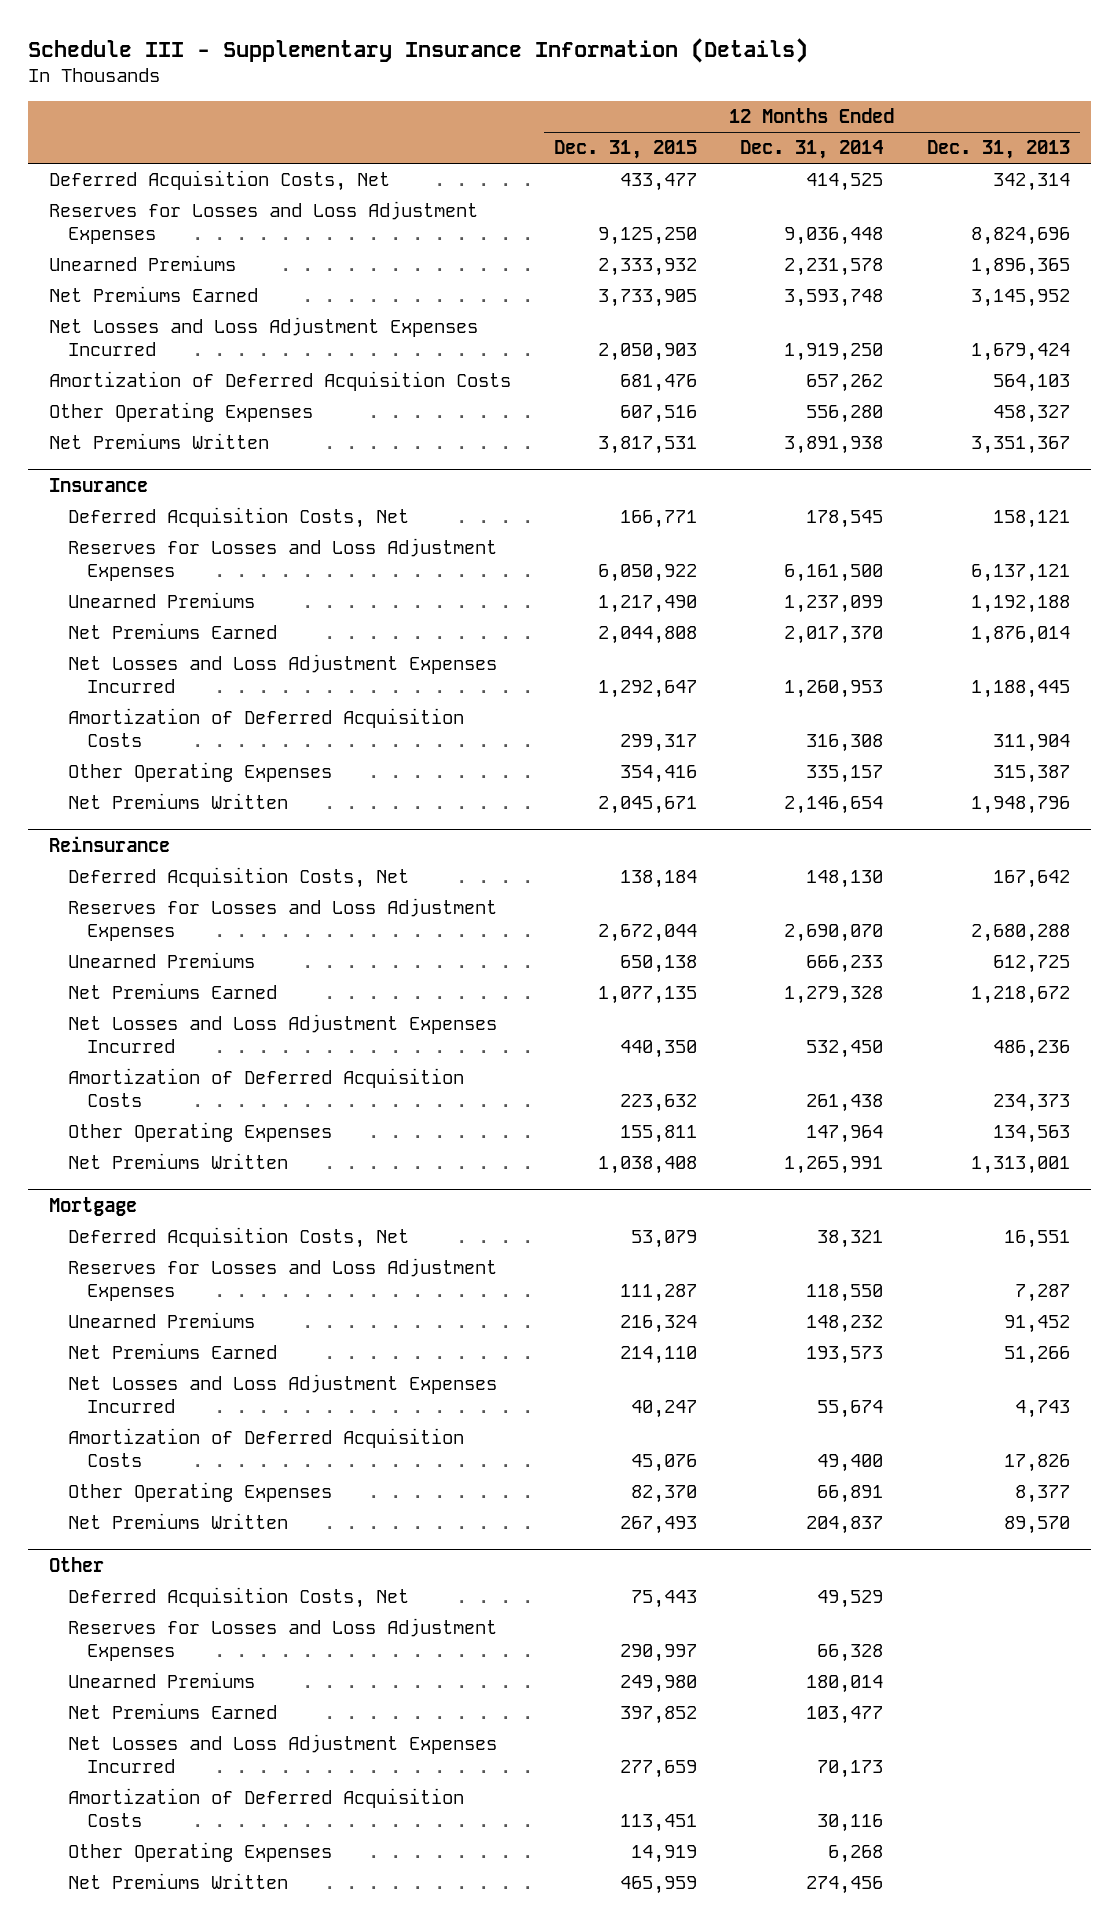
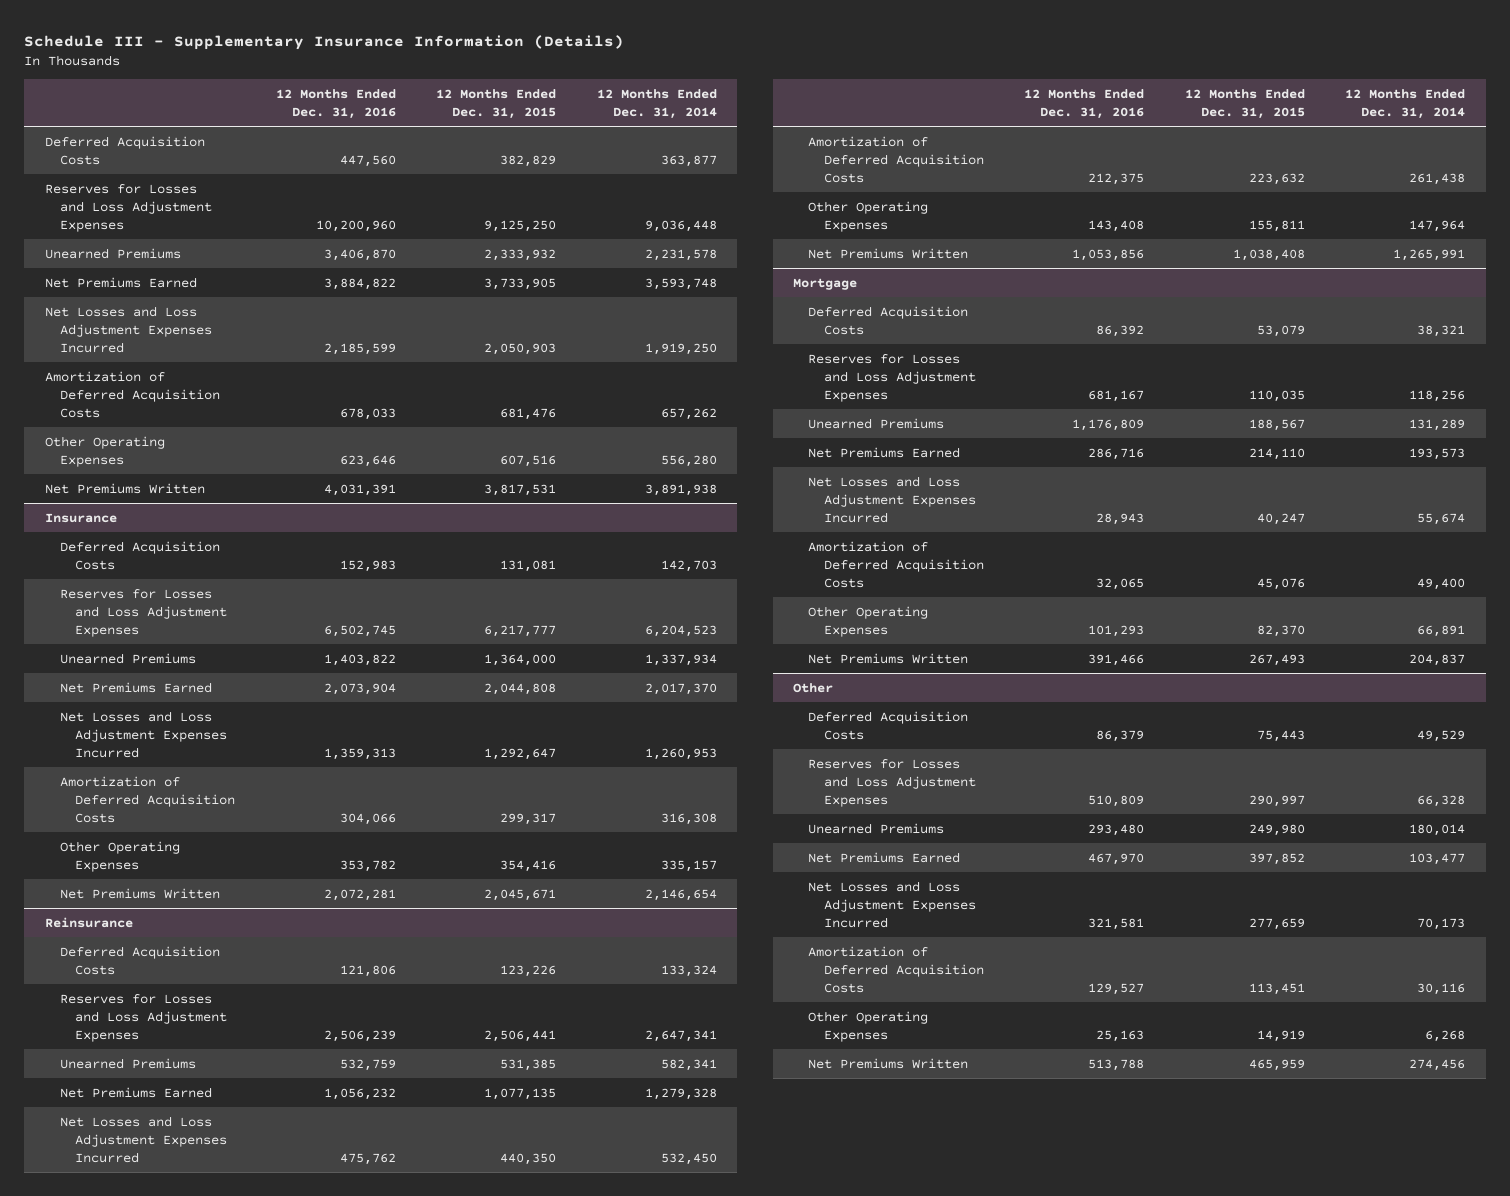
- | 12 Months Ended Dec. 31, 2015 | 12 Months Ended Dec. 31, 2014 | 12 Months Ended Dec. 31, 2013
+ | 12 Months Ended Dec. 31, 2016 | 12 Months Ended Dec. 31, 2015 | 12 Months Ended Dec. 31, 2014
- Deferred Acquisition Costs, Net | 433,477 | 414,525 | 342,314
+ Deferred Acquisition Costs | 447,560 | 382,829 | 363,877
@ Insurance
- Deferred Acquisition Costs, Net | 166,771 | 178,545 | 158,121
- Reserves for Losses and Loss Adjustment Expenses | 6,050,922 | 6,161,500 | 6,137,121
- Unearned Premiums | 1,217,490 | 1,237,099 | 1,192,188
+ Deferred Acquisition Costs | 152,983 | 131,081 | 142,703
+ Reserves for Losses and Loss Adjustment Expenses | 6,502,745 | 6,217,777 | 6,204,523
+ Unearned Premiums | 1,403,822 | 1,364,000 | 1,337,934
@ Reinsurance
- Deferred Acquisition Costs, Net | 138,184 | 148,130 | 167,642
- Reserves for Losses and Loss Adjustment Expenses | 2,672,044 | 2,690,070 | 2,680,288
- Unearned Premiums | 650,138 | 666,233 | 612,725
+ Deferred Acquisition Costs | 121,806 | 123,226 | 133,324
+ Reserves for Losses and Loss Adjustment Expenses | 2,506,239 | 2,506,441 | 2,647,341
+ Unearned Premiums | 532,759 | 531,385 | 582,341
@ Mortgage
- Deferred Acquisition Costs, Net | 53,079 | 38,321 | 16,551
- Reserves for Losses and Loss Adjustment Expenses | 111,287 | 118,550 | 7,287
- Unearned Premiums | 216,324 | 148,232 | 91,452
+ Deferred Acquisition Costs | 86,392 | 53,079 | 38,321
+ Reserves for Losses and Loss Adjustment Expenses | 681,167 | 110,035 | 118,256
+ Unearned Premiums | 1,176,809 | 188,567 | 131,289
@ Other
- Deferred Acquisition Costs, Net | 75,443 | 49,529 |
+ Deferred Acquisition Costs | 86,379 | 75,443 | 49,529

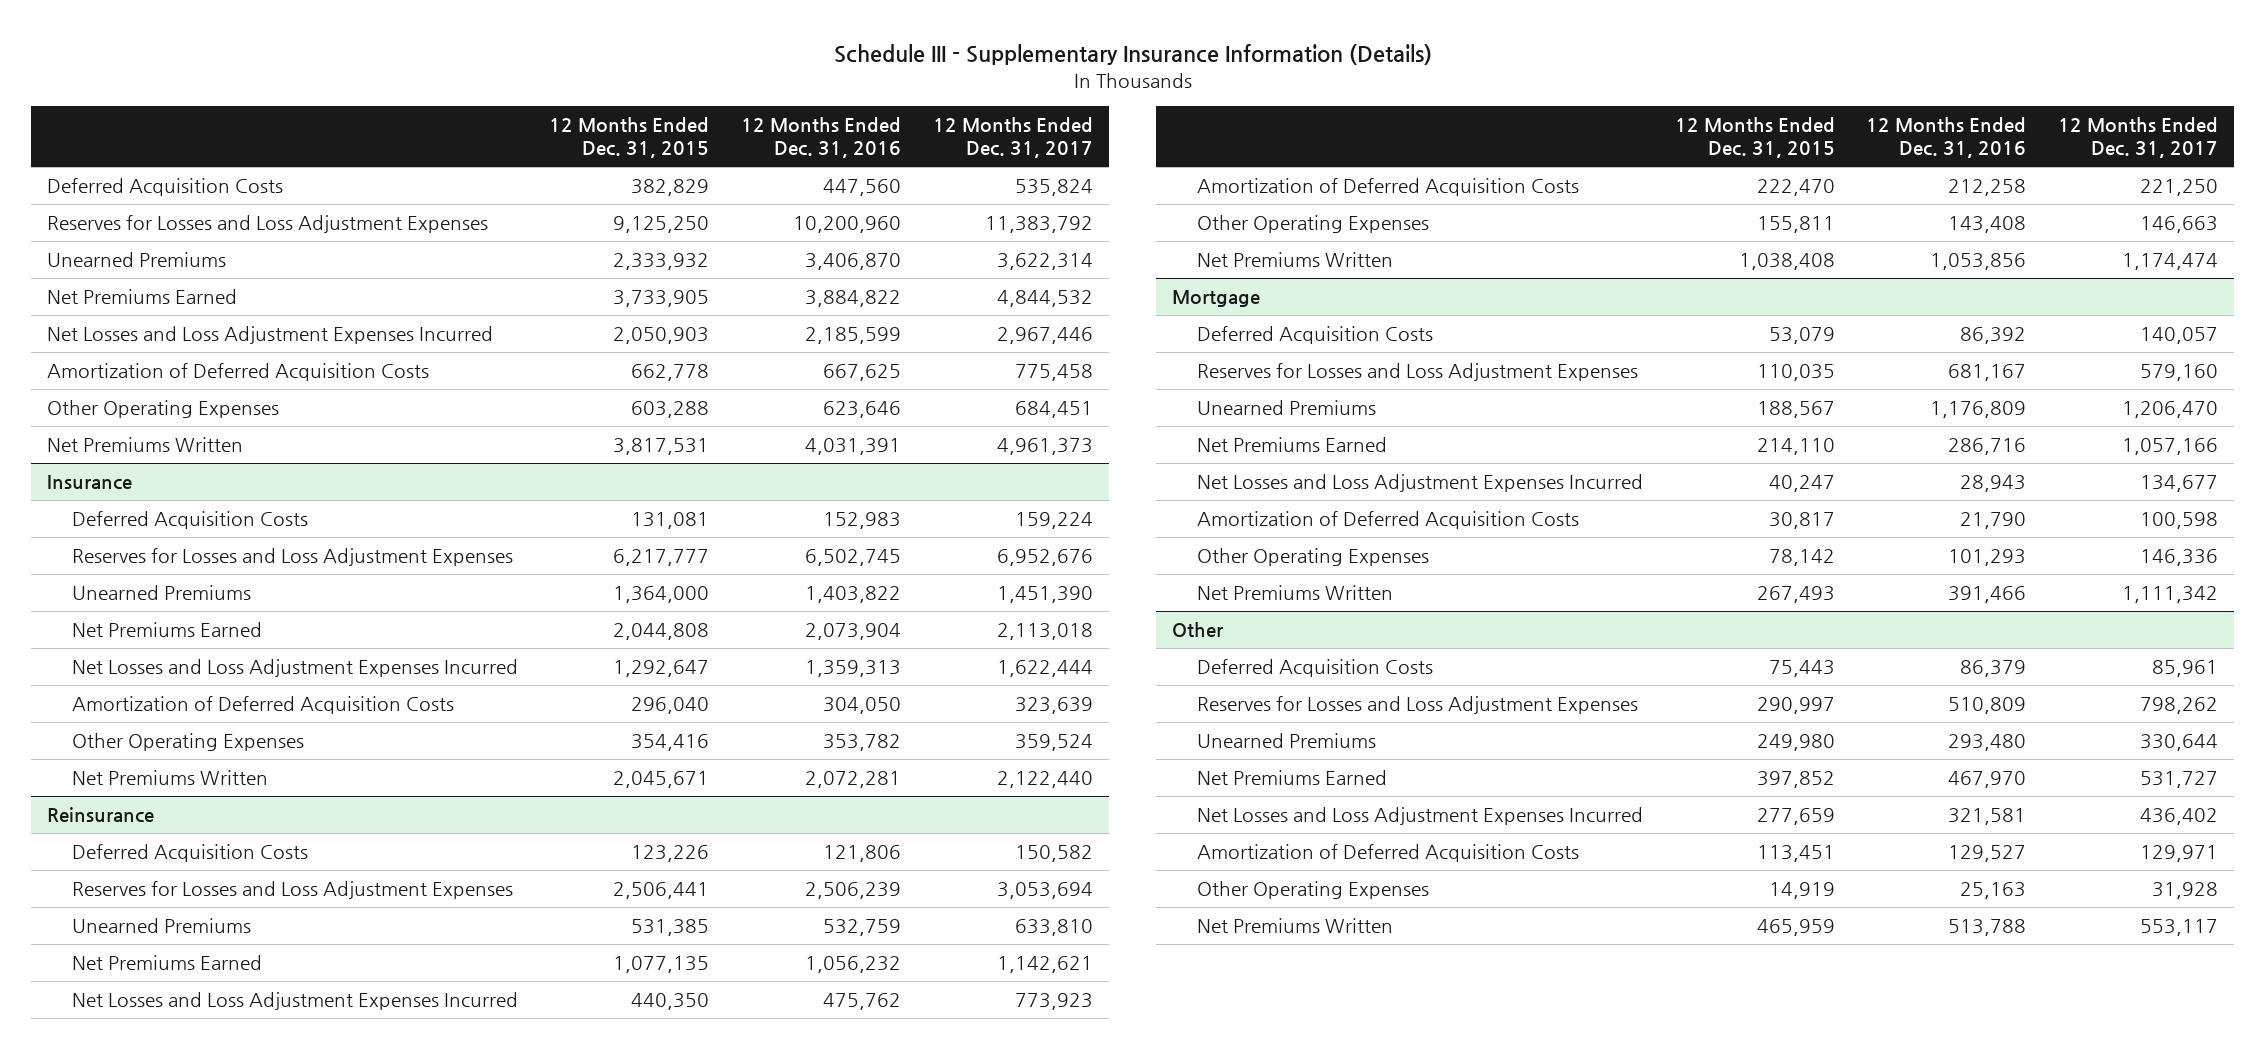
- | 12 Months Ended Dec. 31, 2016 | 12 Months Ended Dec. 31, 2015 | 12 Months Ended Dec. 31, 2014
+ | 12 Months Ended Dec. 31, 2015 | 12 Months Ended Dec. 31, 2016 | 12 Months Ended Dec. 31, 2017
- Amortization of Deferred Acquisition Costs | 678,033 | 681,476 | 657,262
- Other Operating Expenses | 623,646 | 607,516 | 556,280
+ Amortization of Deferred Acquisition Costs | 662,778 | 667,625 | 775,458
+ Other Operating Expenses | 603,288 | 623,646 | 684,451
@ Insurance
- Amortization of Deferred Acquisition Costs | 304,066 | 299,317 | 316,308
+ Amortization of Deferred Acquisition Costs | 296,040 | 304,050 | 323,639
@ Reinsurance
- Amortization of Deferred Acquisition Costs | 212,375 | 223,632 | 261,438
+ Amortization of Deferred Acquisition Costs | 222,470 | 212,258 | 221,250
@ Mortgage
- Amortization of Deferred Acquisition Costs | 32,065 | 45,076 | 49,400
- Other Operating Expenses | 101,293 | 82,370 | 66,891
+ Amortization of Deferred Acquisition Costs | 30,817 | 21,790 | 100,598
+ Other Operating Expenses | 78,142 | 101,293 | 146,336

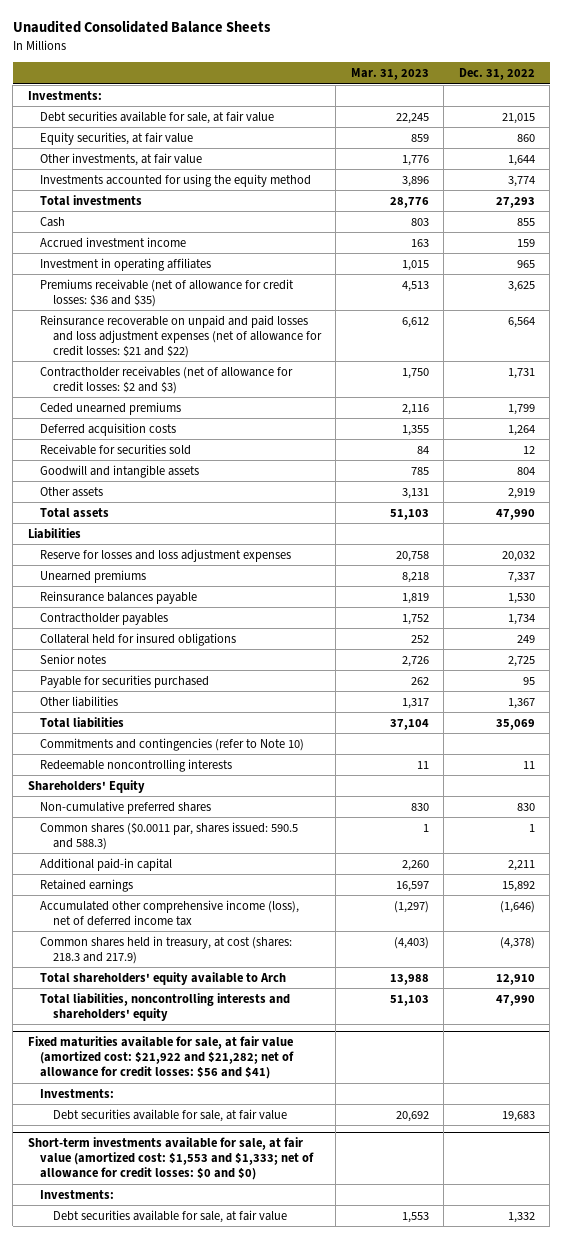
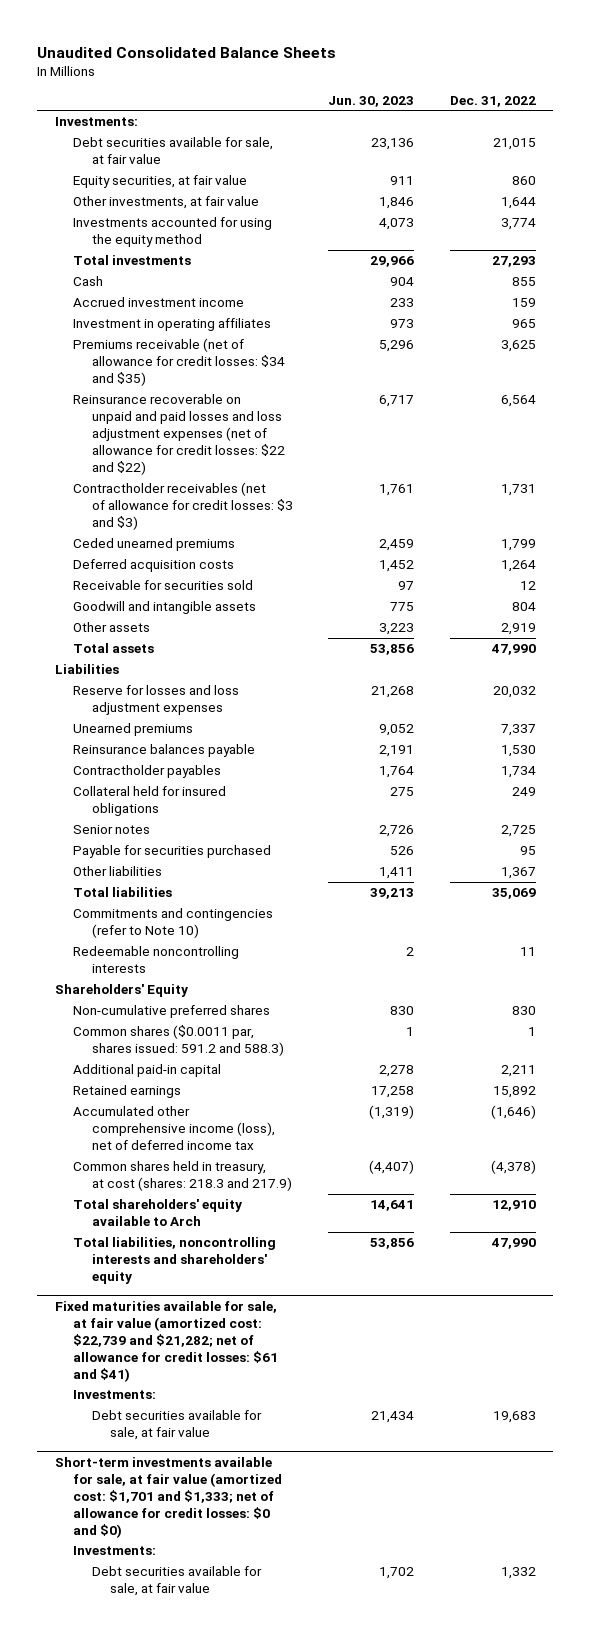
- | Mar. 31, 2023 | Dec. 31, 2022
+ | Jun. 30, 2023 | Dec. 31, 2022
- Premiums receivable (net of allowance for credit losses: $36 and $35) | 4,513 | 3,625
- Reinsurance recoverable on unpaid and paid losses and loss adjustment expenses (net of allowance for credit losses: $21 and $22) | 6,612 | 6,564
- Contractholder receivables (net of allowance for credit losses: $2 and $3) | 1,750 | 1,731
+ Premiums receivable (net of allowance for credit losses: $34 and $35) | 5,296 | 3,625
+ Reinsurance recoverable on unpaid and paid losses and loss adjustment expenses (net of allowance for credit losses: $22 and $22) | 6,717 | 6,564
+ Contractholder receivables (net of allowance for credit losses: $3 and $3) | 1,761 | 1,731
- Common shares ($0.0011 par, shares issued: 590.5 and 588.3) | 1 | 1
+ Common shares ($0.0011 par, shares issued: 591.2 and 588.3) | 1 | 1
- Fixed maturities available for sale, at fair value (amortized cost: $21,922 and $21,282; net of allowance for credit losses: $56 and $41)
+ Fixed maturities available for sale, at fair value (amortized cost: $22,739 and $21,282; net of allowance for credit losses: $61 and $41)
- Short-term investments available for sale, at fair value (amortized cost: $1,553 and $1,333; net of allowance for credit losses: $0 and $0)
+ Short-term investments available for sale, at fair value (amortized cost: $1,701 and $1,333; net of allowance for credit losses: $0 and $0)

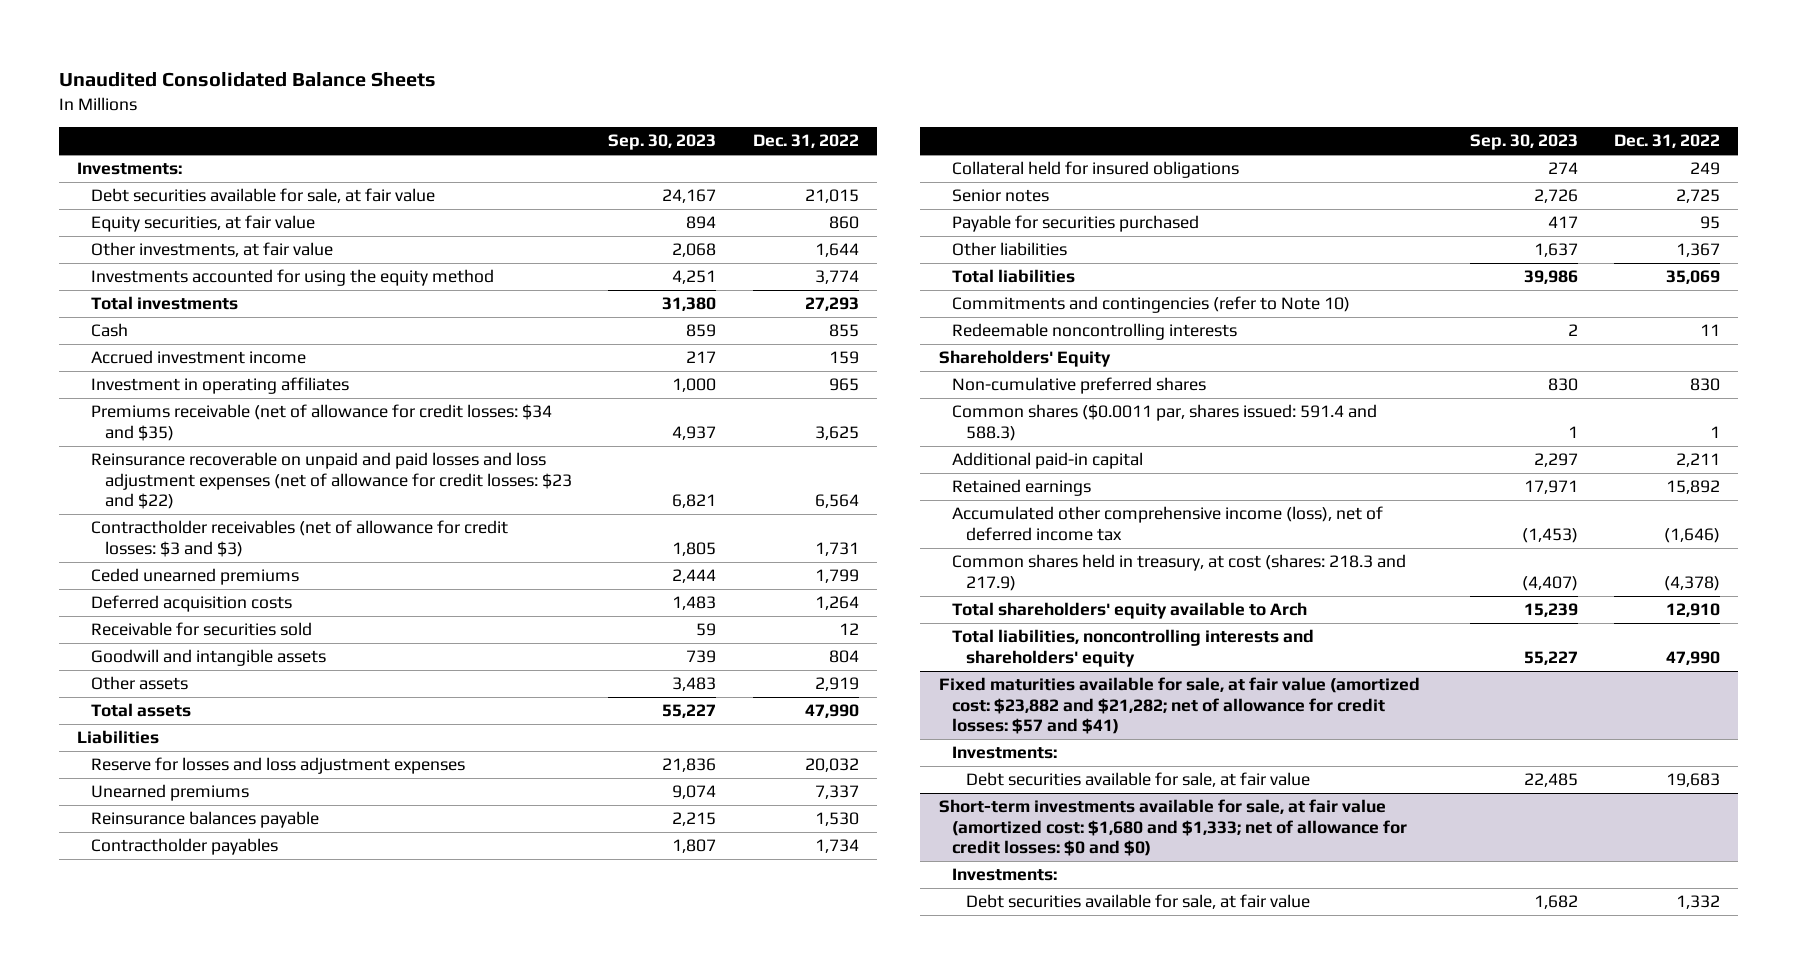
- | Jun. 30, 2023 | Dec. 31, 2022
+ | Sep. 30, 2023 | Dec. 31, 2022
- Reinsurance recoverable on unpaid and paid losses and loss adjustment expenses (net of allowance for credit losses: $22 and $22) | 6,717 | 6,564
+ Reinsurance recoverable on unpaid and paid losses and loss adjustment expenses (net of allowance for credit losses: $23 and $22) | 6,821 | 6,564
- Common shares ($0.0011 par, shares issued: 591.2 and 588.3) | 1 | 1
+ Common shares ($0.0011 par, shares issued: 591.4 and 588.3) | 1 | 1
- Fixed maturities available for sale, at fair value (amortized cost: $22,739 and $21,282; net of allowance for credit losses: $61 and $41)
+ Fixed maturities available for sale, at fair value (amortized cost: $23,882 and $21,282; net of allowance for credit losses: $57 and $41)
- Short-term investments available for sale, at fair value (amortized cost: $1,701 and $1,333; net of allowance for credit losses: $0 and $0)
+ Short-term investments available for sale, at fair value (amortized cost: $1,680 and $1,333; net of allowance for credit losses: $0 and $0)

